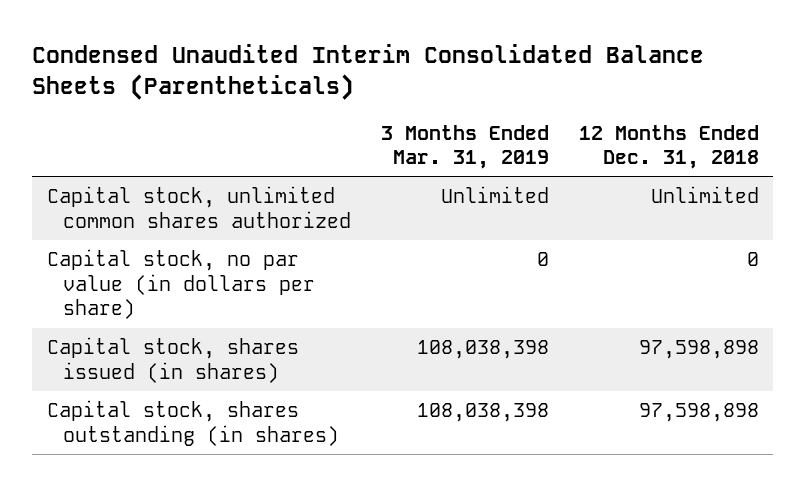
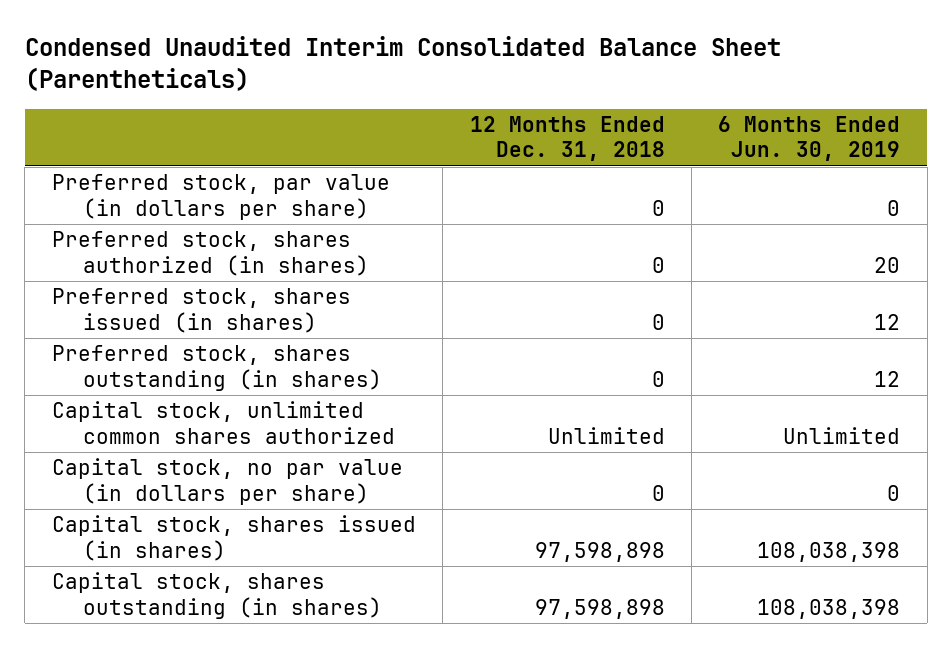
- Condensed Unaudited Interim Consolidated Balance Sheets (Parentheticals)
+ Condensed Unaudited Interim Consolidated Balance Sheet (Parentheticals)
- | 3 Months Ended Mar. 31, 2019 | 12 Months Ended Dec. 31, 2018
+ | 12 Months Ended Dec. 31, 2018 | 6 Months Ended Jun. 30, 2019
+ Preferred stock, par value (in dollars per share) | 0 | 0
+ Preferred stock, shares authorized (in shares) | 0 | 20
+ Preferred stock, shares issued (in shares) | 0 | 12
+ Preferred stock, shares outstanding (in shares) | 0 | 12

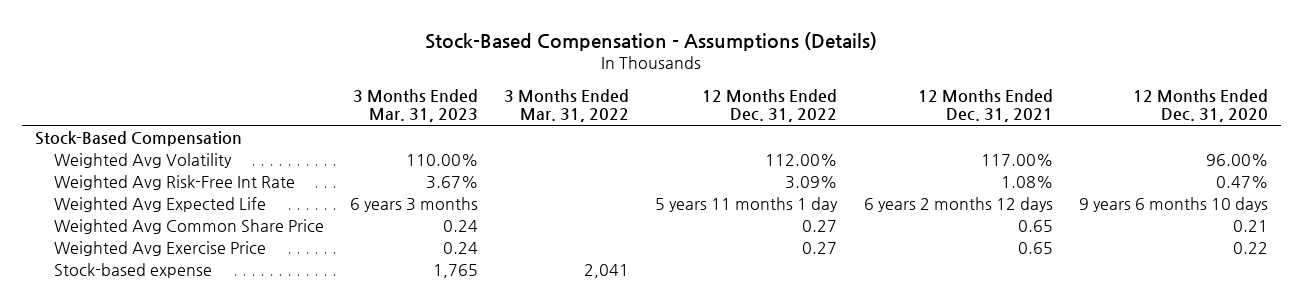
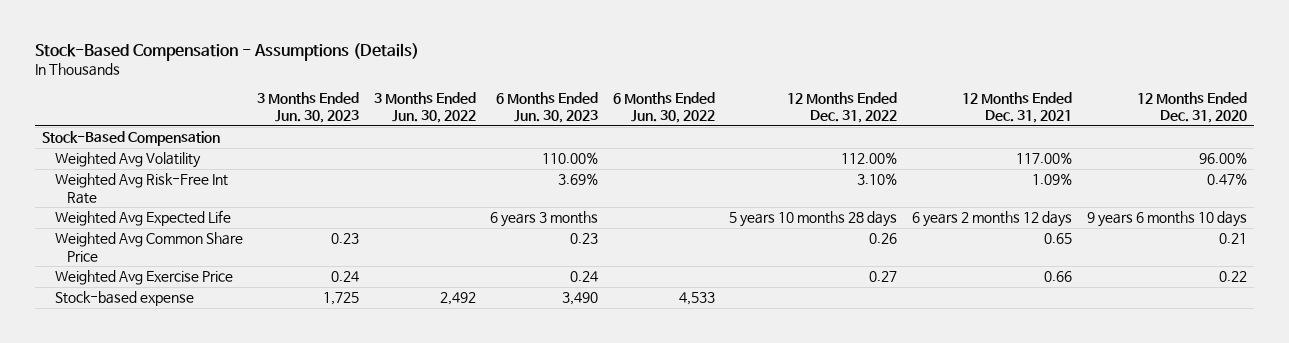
- | 3 Months Ended Mar. 31, 2023 | 3 Months Ended Mar. 31, 2022 | 12 Months Ended Dec. 31, 2022 | 12 Months Ended Dec. 31, 2021 | 12 Months Ended Dec. 31, 2020
+ | 3 Months Ended Jun. 30, 2023 | 3 Months Ended Jun. 30, 2022 | 6 Months Ended Jun. 30, 2023 | 6 Months Ended Jun. 30, 2022 | 12 Months Ended Dec. 31, 2022 | 12 Months Ended Dec. 31, 2021 | 12 Months Ended Dec. 31, 2020
- Weighted Avg Risk-Free Int Rate | 3.67% | | 3.09% | 1.08% | 0.47%
- Weighted Avg Expected Life | 6 years 3 months | | 5 years 11 months 1 day | 6 years 2 months 12 days | 9 years 6 months 10 days
- Weighted Avg Common Share Price | 0.24 | | 0.27 | 0.65 | 0.21
- Weighted Avg Exercise Price | 0.24 | | 0.27 | 0.65 | 0.22
+ Weighted Avg Risk-Free Int Rate | | | 3.69% | | 3.10% | 1.09% | 0.47%
+ Weighted Avg Expected Life | | | 6 years 3 months | | 5 years 10 months 28 days | 6 years 2 months 12 days | 9 years 6 months 10 days
+ Weighted Avg Common Share Price | 0.23 | | 0.23 | | 0.26 | 0.65 | 0.21
+ Weighted Avg Exercise Price | 0.24 | | 0.24 | | 0.27 | 0.66 | 0.22

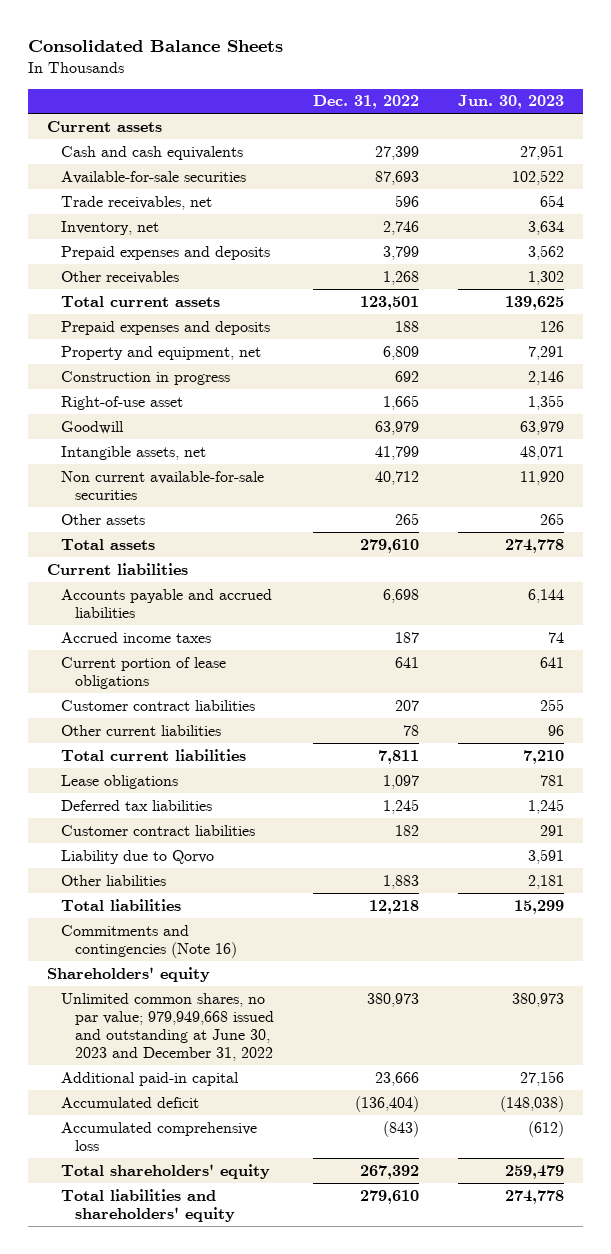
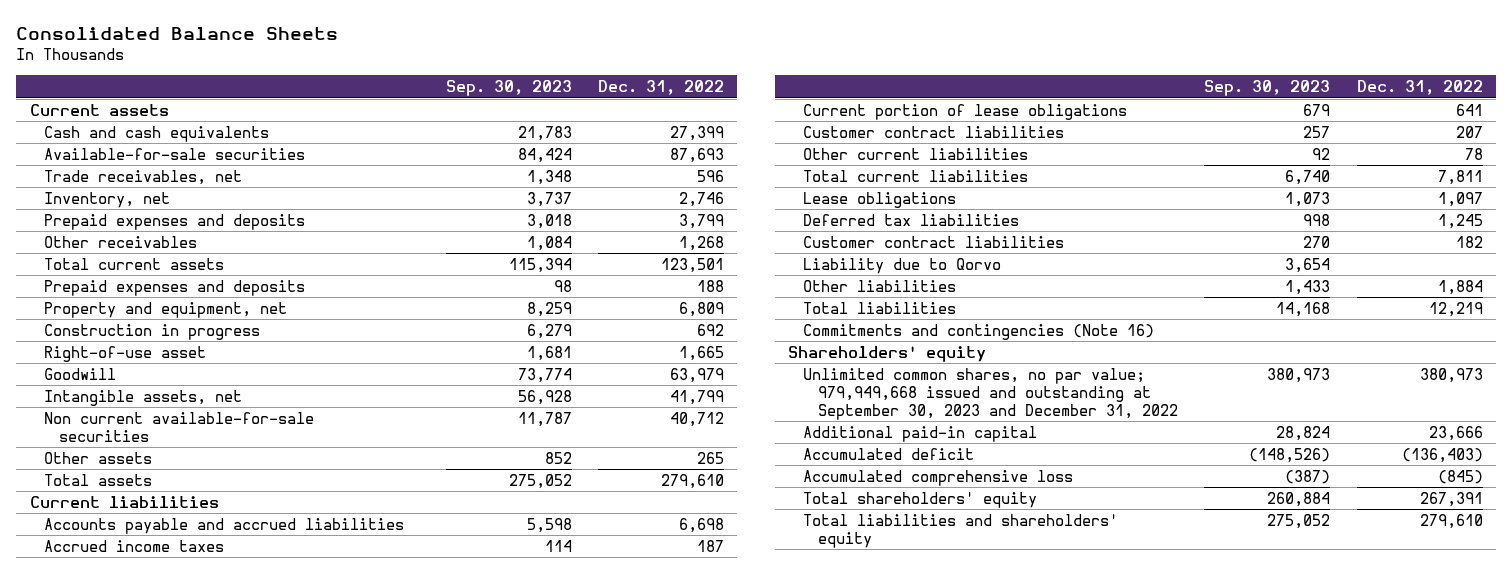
- | Dec. 31, 2022 | Jun. 30, 2023
+ | Sep. 30, 2023 | Dec. 31, 2022
- Other liabilities | 1,883 | 2,181
- Total liabilities | 12,218 | 15,299
+ Other liabilities | 1,433 | 1,884
+ Total liabilities | 14,168 | 12,219
- Unlimited common shares, no par value; 979,949,668 issued and outstanding at June 30, 2023 and December 31, 2022 | 380,973 | 380,973
+ Unlimited common shares, no par value; 979,949,668 issued and outstanding at September 30, 2023 and December 31, 2022 | 380,973 | 380,973
- Accumulated deficit | (136,404) | (148,038)
- Accumulated comprehensive loss | (843) | (612)
- Total shareholders' equity | 267,392 | 259,479
+ Accumulated deficit | (148,526) | (136,403)
+ Accumulated comprehensive loss | (387) | (845)
+ Total shareholders' equity | 260,884 | 267,391

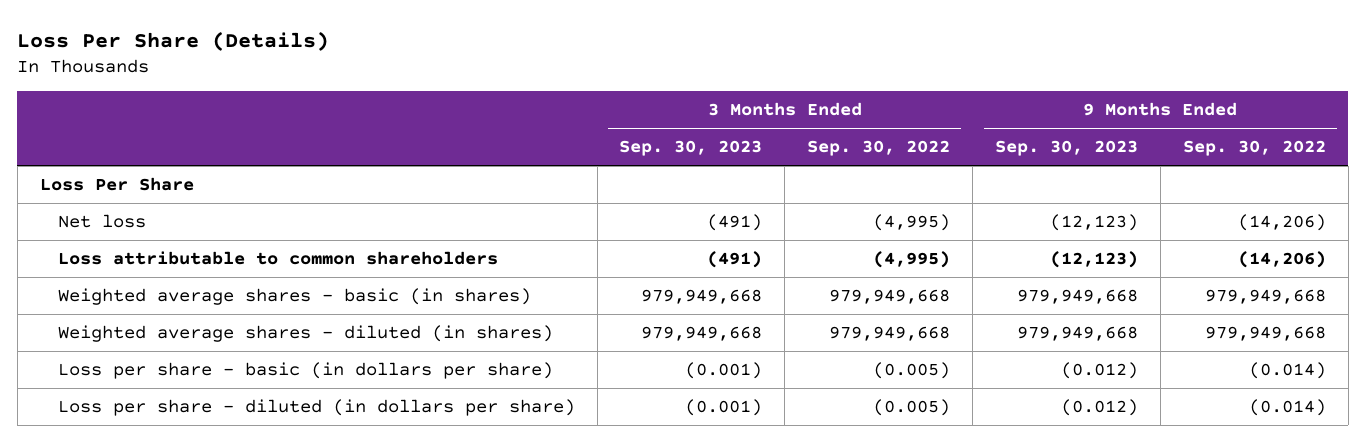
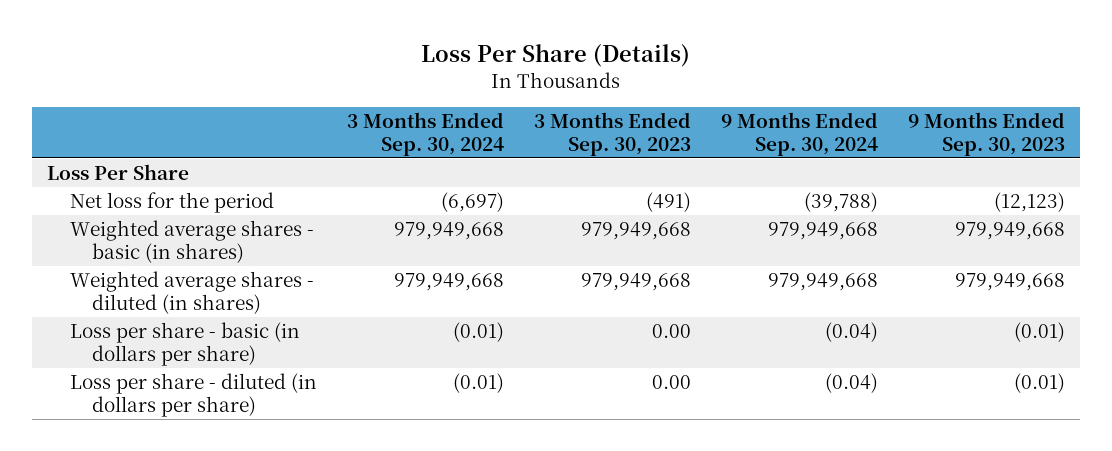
- | 3 Months Ended Sep. 30, 2023 | 3 Months Ended Sep. 30, 2022 | 9 Months Ended Sep. 30, 2023 | 9 Months Ended Sep. 30, 2022
+ | 3 Months Ended Sep. 30, 2024 | 3 Months Ended Sep. 30, 2023 | 9 Months Ended Sep. 30, 2024 | 9 Months Ended Sep. 30, 2023
- Net loss | (491) | (4,995) | (12,123) | (14,206)
- Loss attributable to common shareholders | (491) | (4,995) | (12,123) | (14,206)
+ Net loss for the period | (6,697) | (491) | (39,788) | (12,123)
- Loss per share - basic (in dollars per share) | (0.001) | (0.005) | (0.012) | (0.014)
- Loss per share - diluted (in dollars per share) | (0.001) | (0.005) | (0.012) | (0.014)
+ Loss per share - basic (in dollars per share) | (0.01) | 0.00 | (0.04) | (0.01)
+ Loss per share - diluted (in dollars per share) | (0.01) | 0.00 | (0.04) | (0.01)

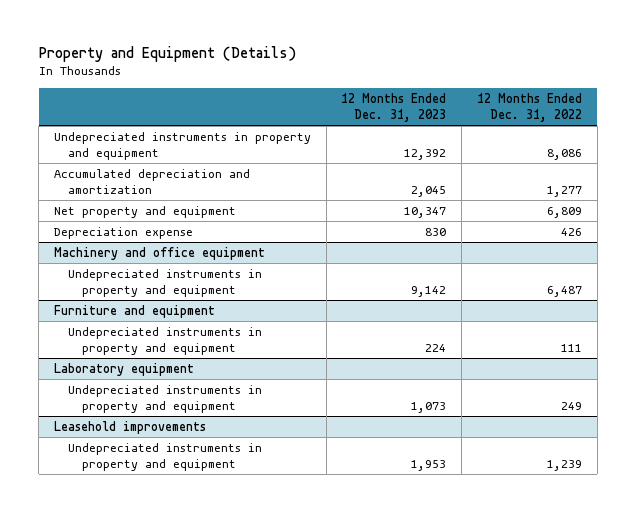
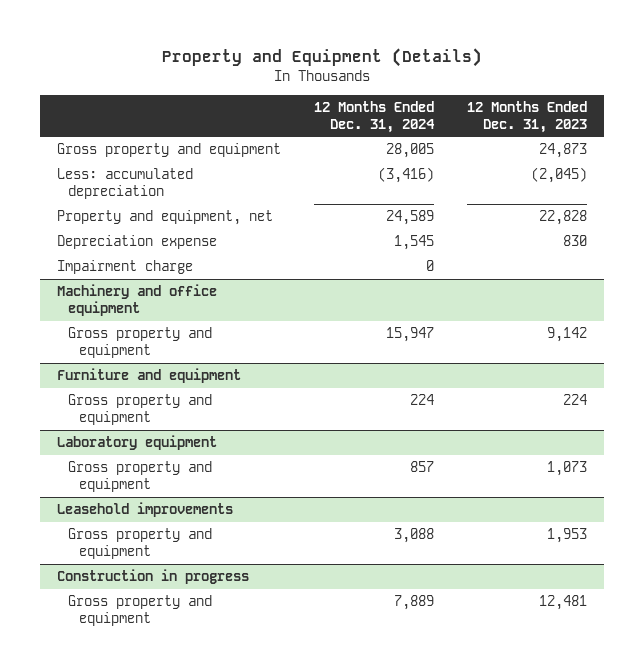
- | 12 Months Ended Dec. 31, 2023 | 12 Months Ended Dec. 31, 2022
+ | 12 Months Ended Dec. 31, 2024 | 12 Months Ended Dec. 31, 2023
- Undepreciated instruments in property and equipment | 12,392 | 8,086
- Accumulated depreciation and amortization | 2,045 | 1,277
- Net property and equipment | 10,347 | 6,809
+ Gross property and equipment | 28,005 | 24,873
+ Less: accumulated depreciation | (3,416) | (2,045)
+ Property and equipment, net | 24,589 | 22,828
+ Impairment charge | 0 |
@ Machinery and office equipment
- Undepreciated instruments in property and equipment | 9,142 | 6,487
+ Gross property and equipment | 15,947 | 9,142
@ Furniture and equipment
- Undepreciated instruments in property and equipment | 224 | 111
+ Gross property and equipment | 224 | 224
@ Laboratory equipment
- Undepreciated instruments in property and equipment | 1,073 | 249
+ Gross property and equipment | 857 | 1,073
@ Leasehold improvements
- Undepreciated instruments in property and equipment | 1,953 | 1,239
+ Gross property and equipment | 3,088 | 1,953
+ Construction in progress
+ Gross property and equipment | 7,889 | 12,481

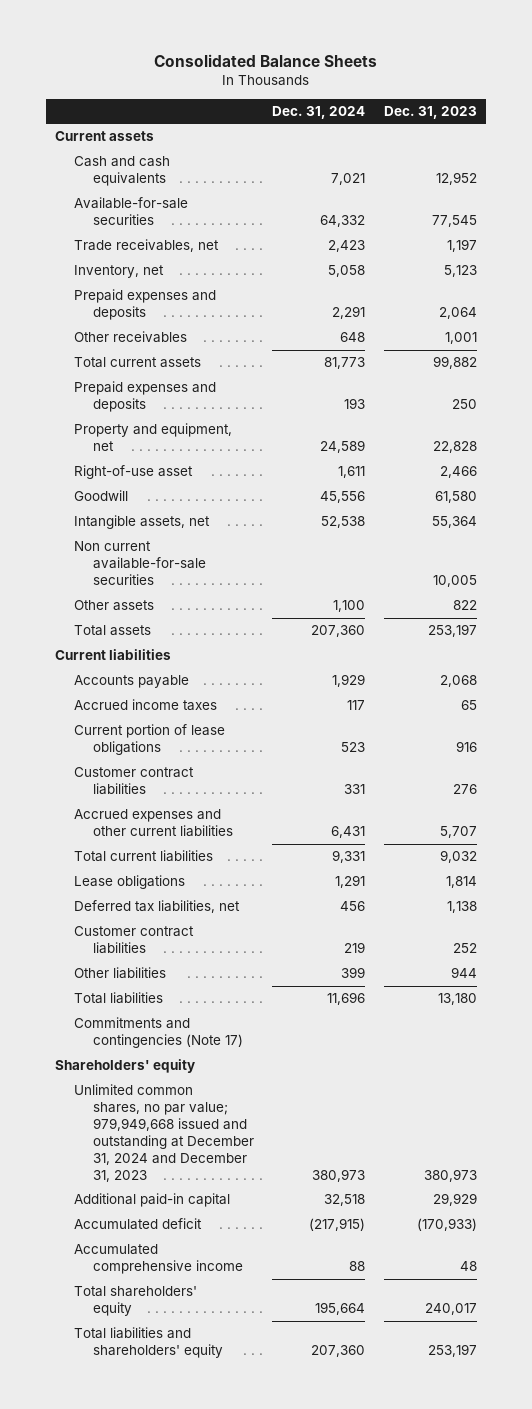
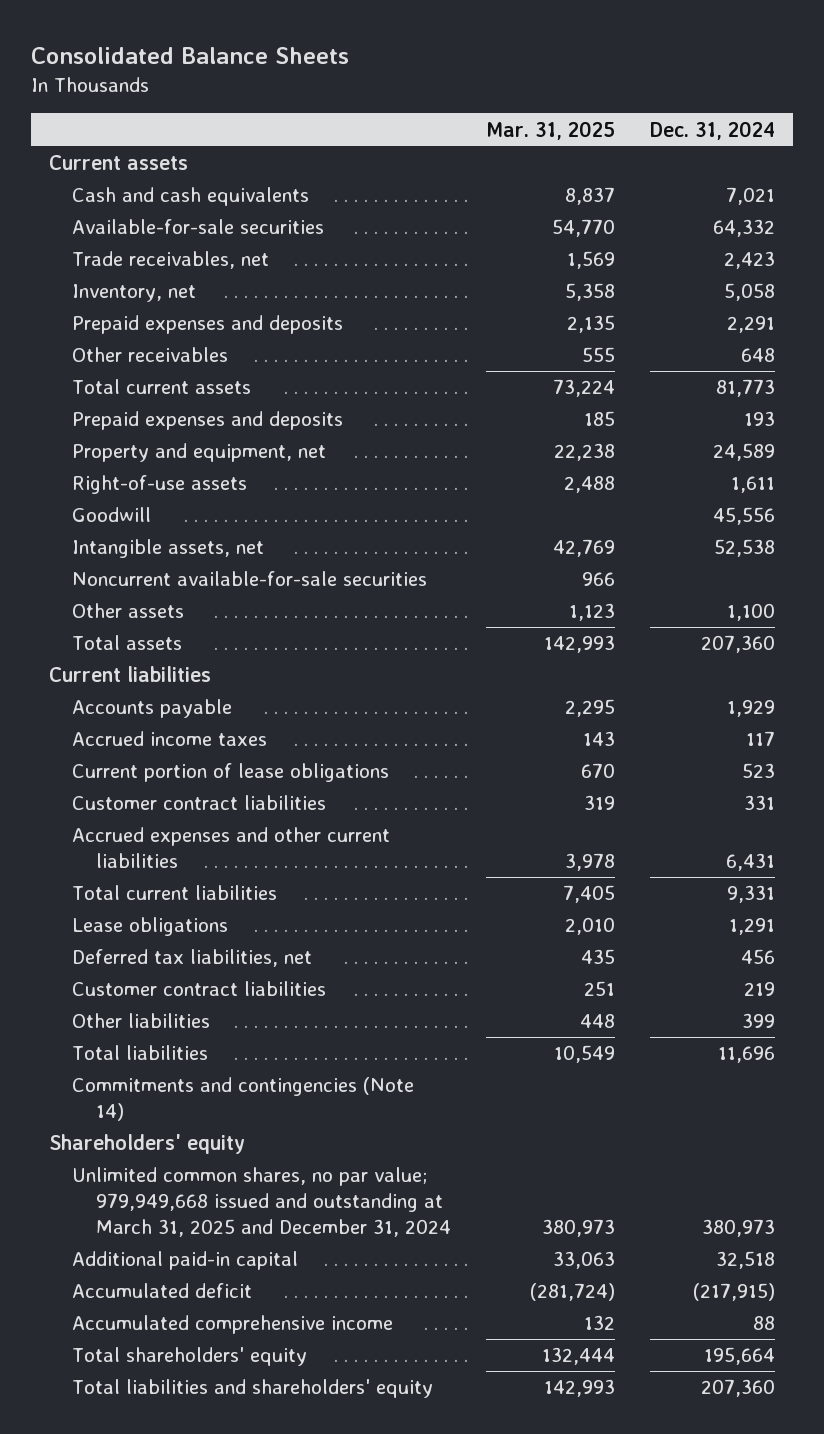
- | Dec. 31, 2024 | Dec. 31, 2023
+ | Mar. 31, 2025 | Dec. 31, 2024
- Right-of-use asset | 1,611 | 2,466
+ Right-of-use assets | 2,488 | 1,611
- Non current available-for-sale securities | | 10,005
+ Noncurrent available-for-sale securities | 966 |
- Commitments and contingencies (Note 17)
+ Commitments and contingencies (Note 14)
- Unlimited common shares, no par value; 979,949,668 issued and outstanding at December 31, 2024 and December 31, 2023 | 380,973 | 380,973
+ Unlimited common shares, no par value; 979,949,668 issued and outstanding at March 31, 2025 and December 31, 2024 | 380,973 | 380,973

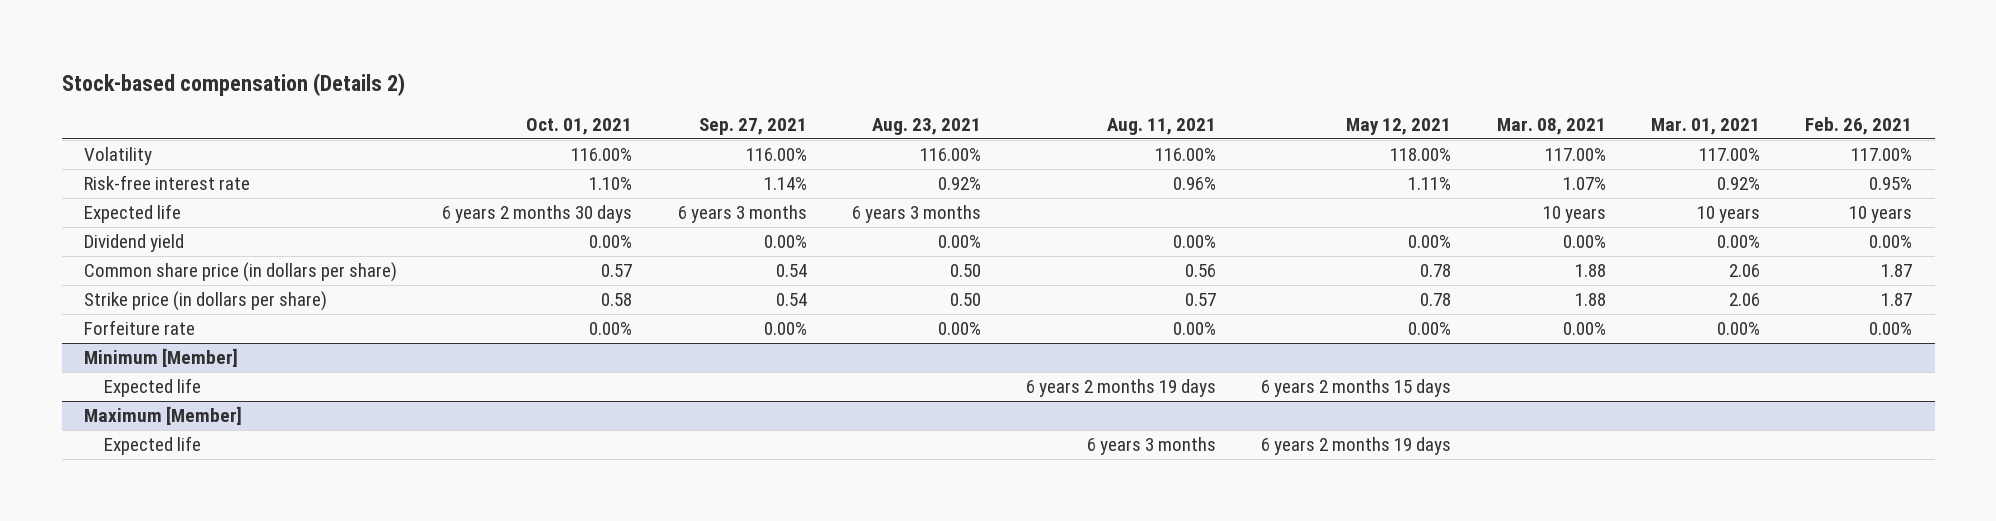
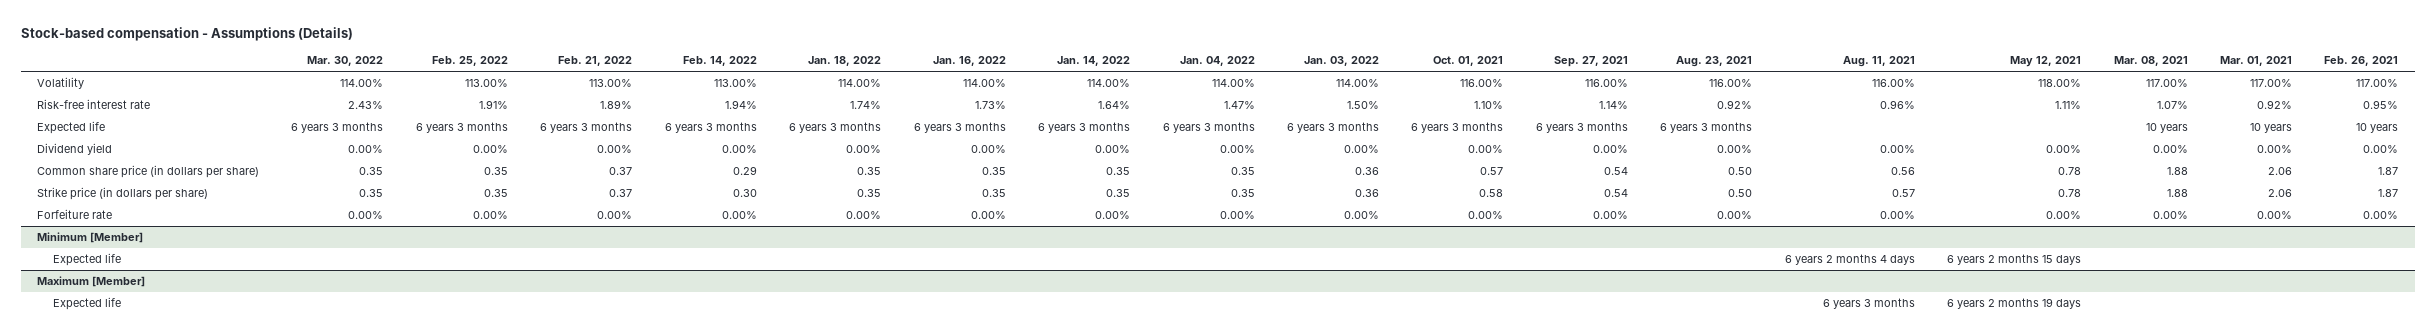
- Stock-based compensation (Details 2)
+ Stock-based compensation - Assumptions (Details)
- | Oct. 01, 2021 | Sep. 27, 2021 | Aug. 23, 2021 | Aug. 11, 2021 | May 12, 2021 | Mar. 08, 2021 | Mar. 01, 2021 | Feb. 26, 2021
+ | Mar. 30, 2022 | Feb. 25, 2022 | Feb. 21, 2022 | Feb. 14, 2022 | Jan. 18, 2022 | Jan. 16, 2022 | Jan. 14, 2022 | Jan. 04, 2022 | Jan. 03, 2022 | Oct. 01, 2021 | Sep. 27, 2021 | Aug. 23, 2021 | Aug. 11, 2021 | May 12, 2021 | Mar. 08, 2021 | Mar. 01, 2021 | Feb. 26, 2021
- Expected life | 6 years 2 months 30 days | 6 years 3 months | 6 years 3 months | | | 10 years | 10 years | 10 years
+ Expected life | 6 years 3 months | 6 years 3 months | 6 years 3 months | 6 years 3 months | 6 years 3 months | 6 years 3 months | 6 years 3 months | 6 years 3 months | 6 years 3 months | 6 years 3 months | 6 years 3 months | 6 years 3 months | | | 10 years | 10 years | 10 years
@ Minimum [Member]
- Expected life | | | | 6 years 2 months 19 days | 6 years 2 months 15 days | | |
+ Expected life | | | | | | | | | | | | | 6 years 2 months 4 days | 6 years 2 months 15 days | | |

